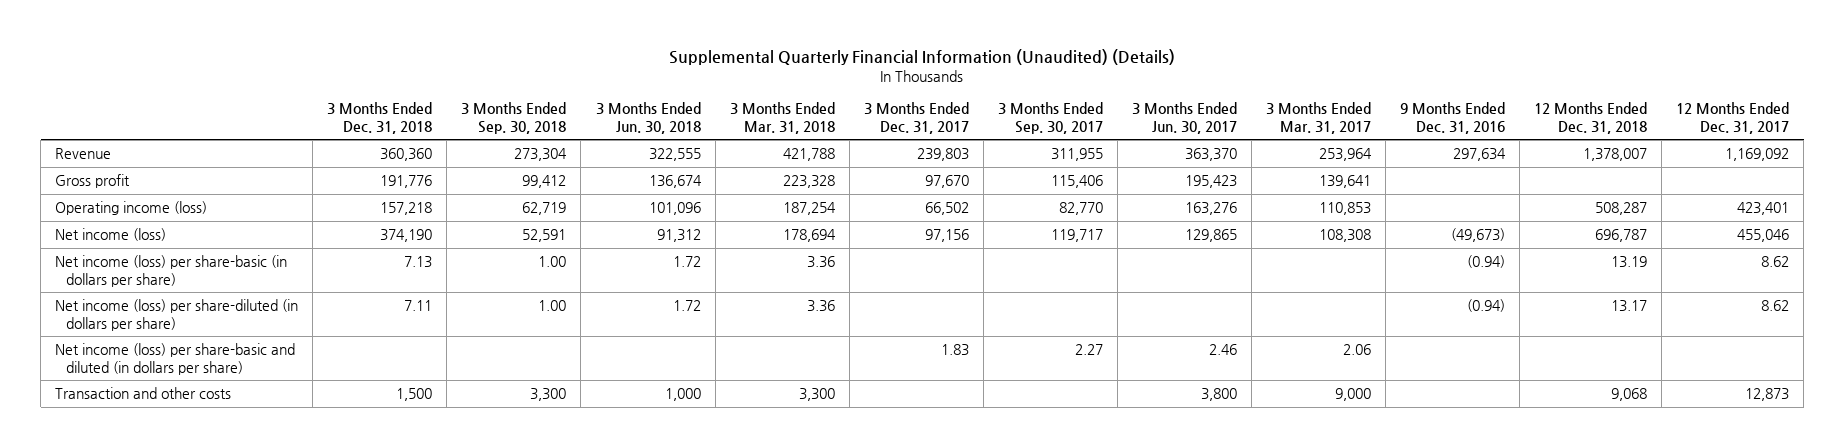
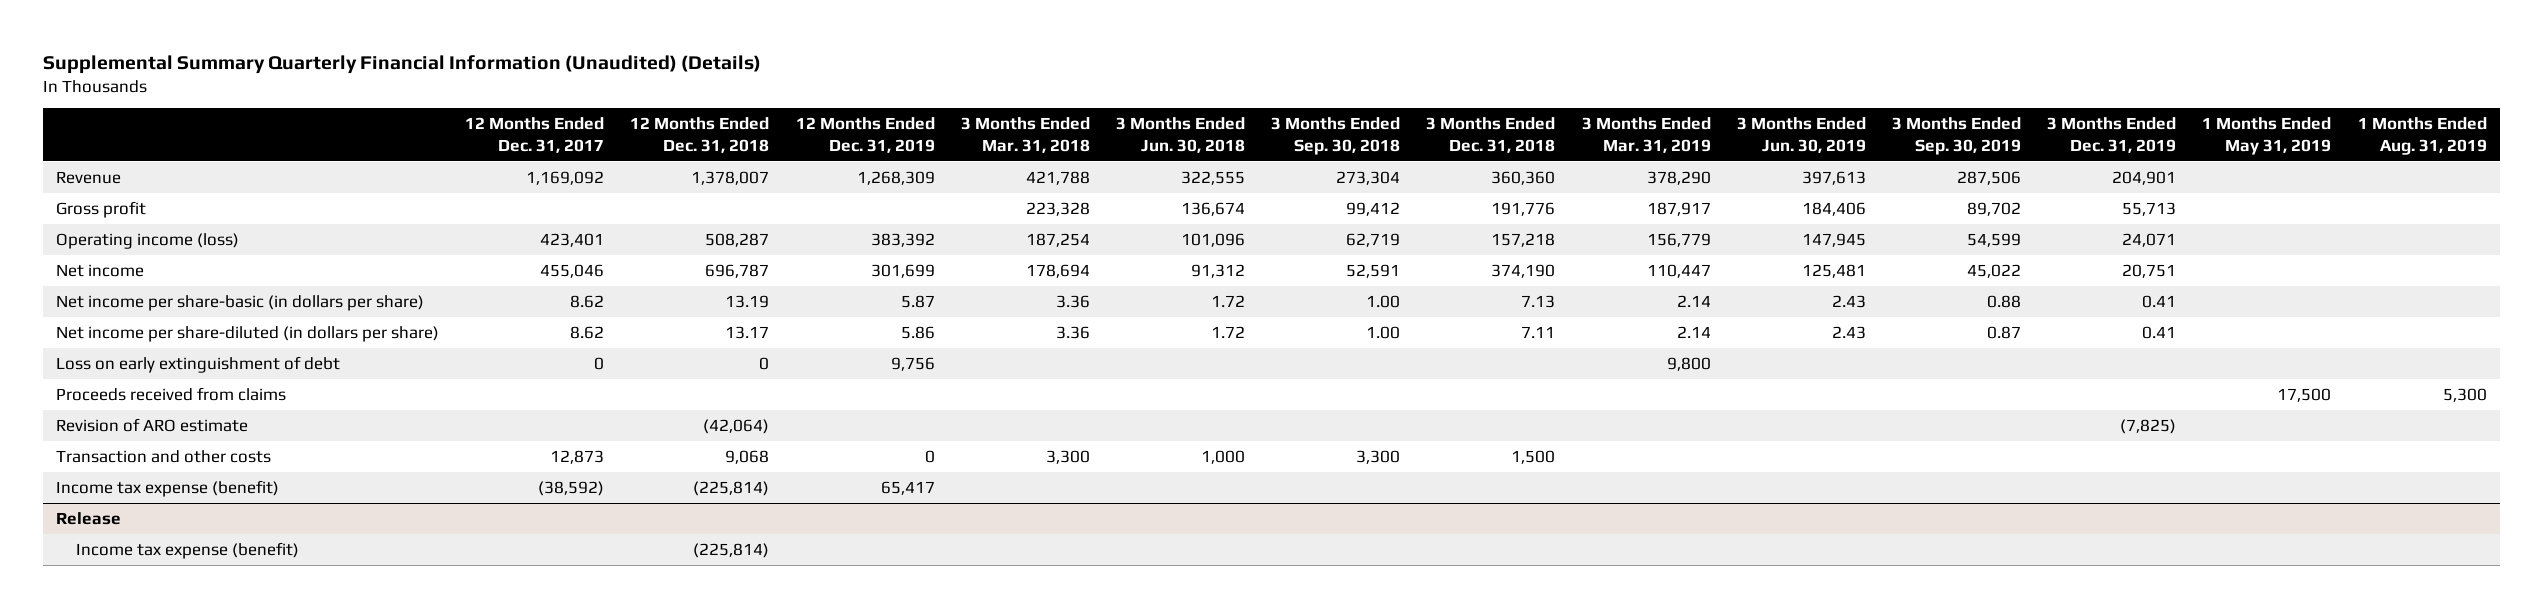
- Supplemental Quarterly Financial Information (Unaudited) (Details)
+ Supplemental Summary Quarterly Financial Information (Unaudited) (Details)
- | 3 Months Ended Dec. 31, 2018 | 3 Months Ended Sep. 30, 2018 | 3 Months Ended Jun. 30, 2018 | 3 Months Ended Mar. 31, 2018 | 3 Months Ended Dec. 31, 2017 | 3 Months Ended Sep. 30, 2017 | 3 Months Ended Jun. 30, 2017 | 3 Months Ended Mar. 31, 2017 | 9 Months Ended Dec. 31, 2016 | 12 Months Ended Dec. 31, 2018 | 12 Months Ended Dec. 31, 2017
+ | 12 Months Ended Dec. 31, 2017 | 12 Months Ended Dec. 31, 2018 | 12 Months Ended Dec. 31, 2019 | 3 Months Ended Mar. 31, 2018 | 3 Months Ended Jun. 30, 2018 | 3 Months Ended Sep. 30, 2018 | 3 Months Ended Dec. 31, 2018 | 3 Months Ended Mar. 31, 2019 | 3 Months Ended Jun. 30, 2019 | 3 Months Ended Sep. 30, 2019 | 3 Months Ended Dec. 31, 2019 | 1 Months Ended May 31, 2019 | 1 Months Ended Aug. 31, 2019
- Net income (loss) | 374,190 | 52,591 | 91,312 | 178,694 | 97,156 | 119,717 | 129,865 | 108,308 | (49,673) | 696,787 | 455,046
- Net income (loss) per share-basic (in dollars per share) | 7.13 | 1.00 | 1.72 | 3.36 | | | | | (0.94) | 13.19 | 8.62
- Net income (loss) per share-diluted (in dollars per share) | 7.11 | 1.00 | 1.72 | 3.36 | | | | | (0.94) | 13.17 | 8.62
- Net income (loss) per share-basic and diluted (in dollars per share) | | | | | 1.83 | 2.27 | 2.46 | 2.06 | | |
+ Net income | 455,046 | 696,787 | 301,699 | 178,694 | 91,312 | 52,591 | 374,190 | 110,447 | 125,481 | 45,022 | 20,751 | |
+ Net income per share-basic (in dollars per share) | 8.62 | 13.19 | 5.87 | 3.36 | 1.72 | 1.00 | 7.13 | 2.14 | 2.43 | 0.88 | 0.41 | |
+ Net income per share-diluted (in dollars per share) | 8.62 | 13.17 | 5.86 | 3.36 | 1.72 | 1.00 | 7.11 | 2.14 | 2.43 | 0.87 | 0.41 | |
+ Loss on early extinguishment of debt | 0 | 0 | 9,756 | | | | | 9,800 | | | | |
+ Proceeds received from claims | | | | | | | | | | | | 17,500 | 5,300
+ Revision of ARO estimate | | (42,064) | | | | | | | | | (7,825) | |
+ Income tax expense (benefit) | (38,592) | (225,814) | 65,417 | | | | | | | | | |
+ Release
+ Income tax expense (benefit) | | (225,814) | | | | | | | | | | |

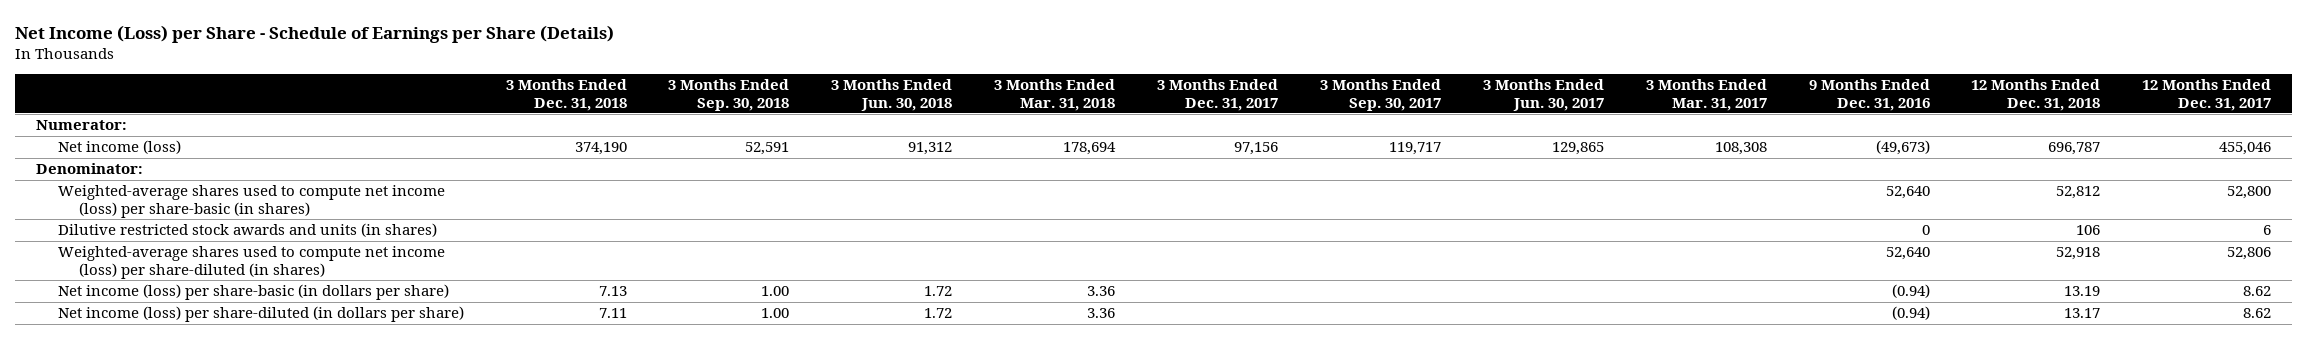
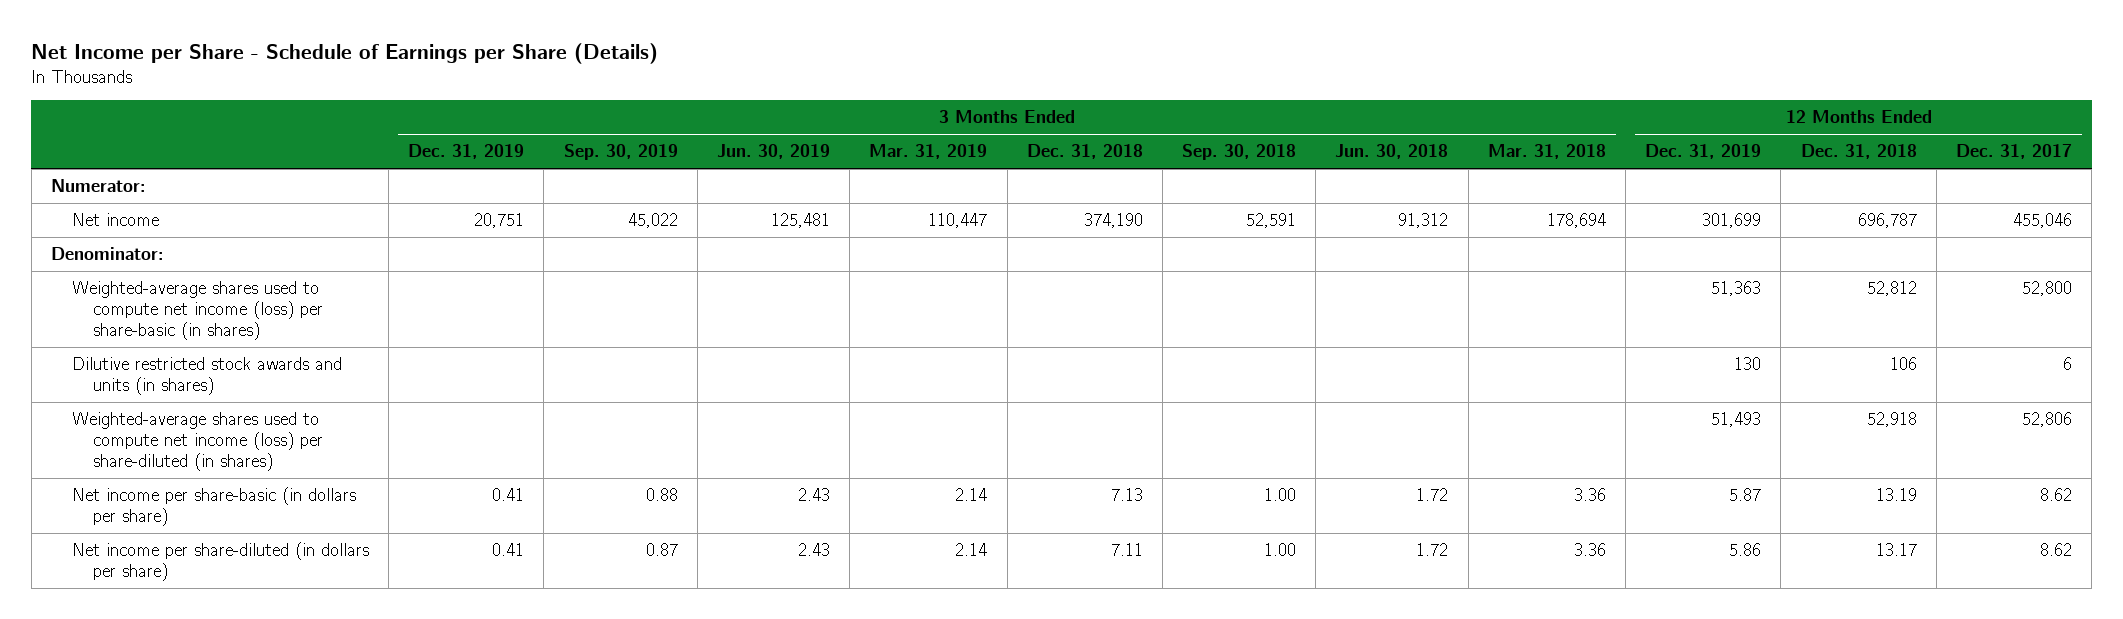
- Net Income (Loss) per Share - Schedule of Earnings per Share (Details)
+ Net Income per Share - Schedule of Earnings per Share (Details)
- | 3 Months Ended Dec. 31, 2018 | 3 Months Ended Sep. 30, 2018 | 3 Months Ended Jun. 30, 2018 | 3 Months Ended Mar. 31, 2018 | 3 Months Ended Dec. 31, 2017 | 3 Months Ended Sep. 30, 2017 | 3 Months Ended Jun. 30, 2017 | 3 Months Ended Mar. 31, 2017 | 9 Months Ended Dec. 31, 2016 | 12 Months Ended Dec. 31, 2018 | 12 Months Ended Dec. 31, 2017
+ | 3 Months Ended Dec. 31, 2019 | 3 Months Ended Sep. 30, 2019 | 3 Months Ended Jun. 30, 2019 | 3 Months Ended Mar. 31, 2019 | 3 Months Ended Dec. 31, 2018 | 3 Months Ended Sep. 30, 2018 | 3 Months Ended Jun. 30, 2018 | 3 Months Ended Mar. 31, 2018 | 12 Months Ended Dec. 31, 2019 | 12 Months Ended Dec. 31, 2018 | 12 Months Ended Dec. 31, 2017
- Net income (loss) | 374,190 | 52,591 | 91,312 | 178,694 | 97,156 | 119,717 | 129,865 | 108,308 | (49,673) | 696,787 | 455,046
+ Net income | 20,751 | 45,022 | 125,481 | 110,447 | 374,190 | 52,591 | 91,312 | 178,694 | 301,699 | 696,787 | 455,046
- Net income (loss) per share-basic (in dollars per share) | 7.13 | 1.00 | 1.72 | 3.36 | | | | | (0.94) | 13.19 | 8.62
- Net income (loss) per share-diluted (in dollars per share) | 7.11 | 1.00 | 1.72 | 3.36 | | | | | (0.94) | 13.17 | 8.62
+ Net income per share-basic (in dollars per share) | 0.41 | 0.88 | 2.43 | 2.14 | 7.13 | 1.00 | 1.72 | 3.36 | 5.87 | 13.19 | 8.62
+ Net income per share-diluted (in dollars per share) | 0.41 | 0.87 | 2.43 | 2.14 | 7.11 | 1.00 | 1.72 | 3.36 | 5.86 | 13.17 | 8.62

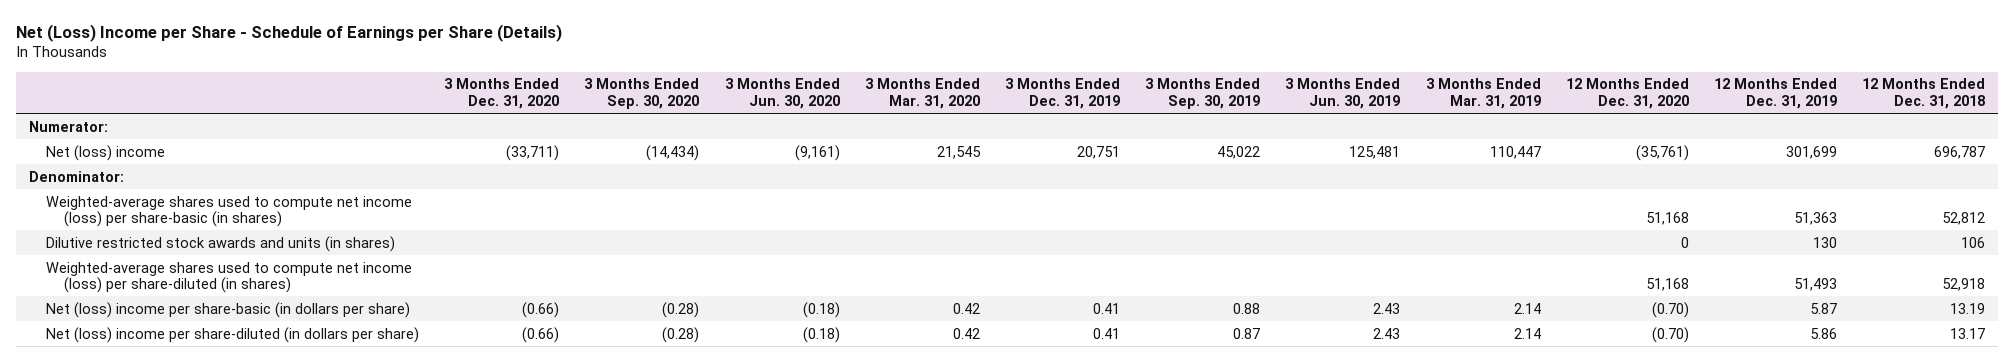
- Net Income per Share - Schedule of Earnings per Share (Details)
+ Net (Loss) Income per Share - Schedule of Earnings per Share (Details)
- | 3 Months Ended Dec. 31, 2019 | 3 Months Ended Sep. 30, 2019 | 3 Months Ended Jun. 30, 2019 | 3 Months Ended Mar. 31, 2019 | 3 Months Ended Dec. 31, 2018 | 3 Months Ended Sep. 30, 2018 | 3 Months Ended Jun. 30, 2018 | 3 Months Ended Mar. 31, 2018 | 12 Months Ended Dec. 31, 2019 | 12 Months Ended Dec. 31, 2018 | 12 Months Ended Dec. 31, 2017
+ | 3 Months Ended Dec. 31, 2020 | 3 Months Ended Sep. 30, 2020 | 3 Months Ended Jun. 30, 2020 | 3 Months Ended Mar. 31, 2020 | 3 Months Ended Dec. 31, 2019 | 3 Months Ended Sep. 30, 2019 | 3 Months Ended Jun. 30, 2019 | 3 Months Ended Mar. 31, 2019 | 12 Months Ended Dec. 31, 2020 | 12 Months Ended Dec. 31, 2019 | 12 Months Ended Dec. 31, 2018
- Net income | 20,751 | 45,022 | 125,481 | 110,447 | 374,190 | 52,591 | 91,312 | 178,694 | 301,699 | 696,787 | 455,046
+ Net (loss) income | (33,711) | (14,434) | (9,161) | 21,545 | 20,751 | 45,022 | 125,481 | 110,447 | (35,761) | 301,699 | 696,787
- Net income per share-basic (in dollars per share) | 0.41 | 0.88 | 2.43 | 2.14 | 7.13 | 1.00 | 1.72 | 3.36 | 5.87 | 13.19 | 8.62
- Net income per share-diluted (in dollars per share) | 0.41 | 0.87 | 2.43 | 2.14 | 7.11 | 1.00 | 1.72 | 3.36 | 5.86 | 13.17 | 8.62
+ Net (loss) income per share-basic (in dollars per share) | (0.66) | (0.28) | (0.18) | 0.42 | 0.41 | 0.88 | 2.43 | 2.14 | (0.70) | 5.87 | 13.19
+ Net (loss) income per share-diluted (in dollars per share) | (0.66) | (0.28) | (0.18) | 0.42 | 0.41 | 0.87 | 2.43 | 2.14 | (0.70) | 5.86 | 13.17

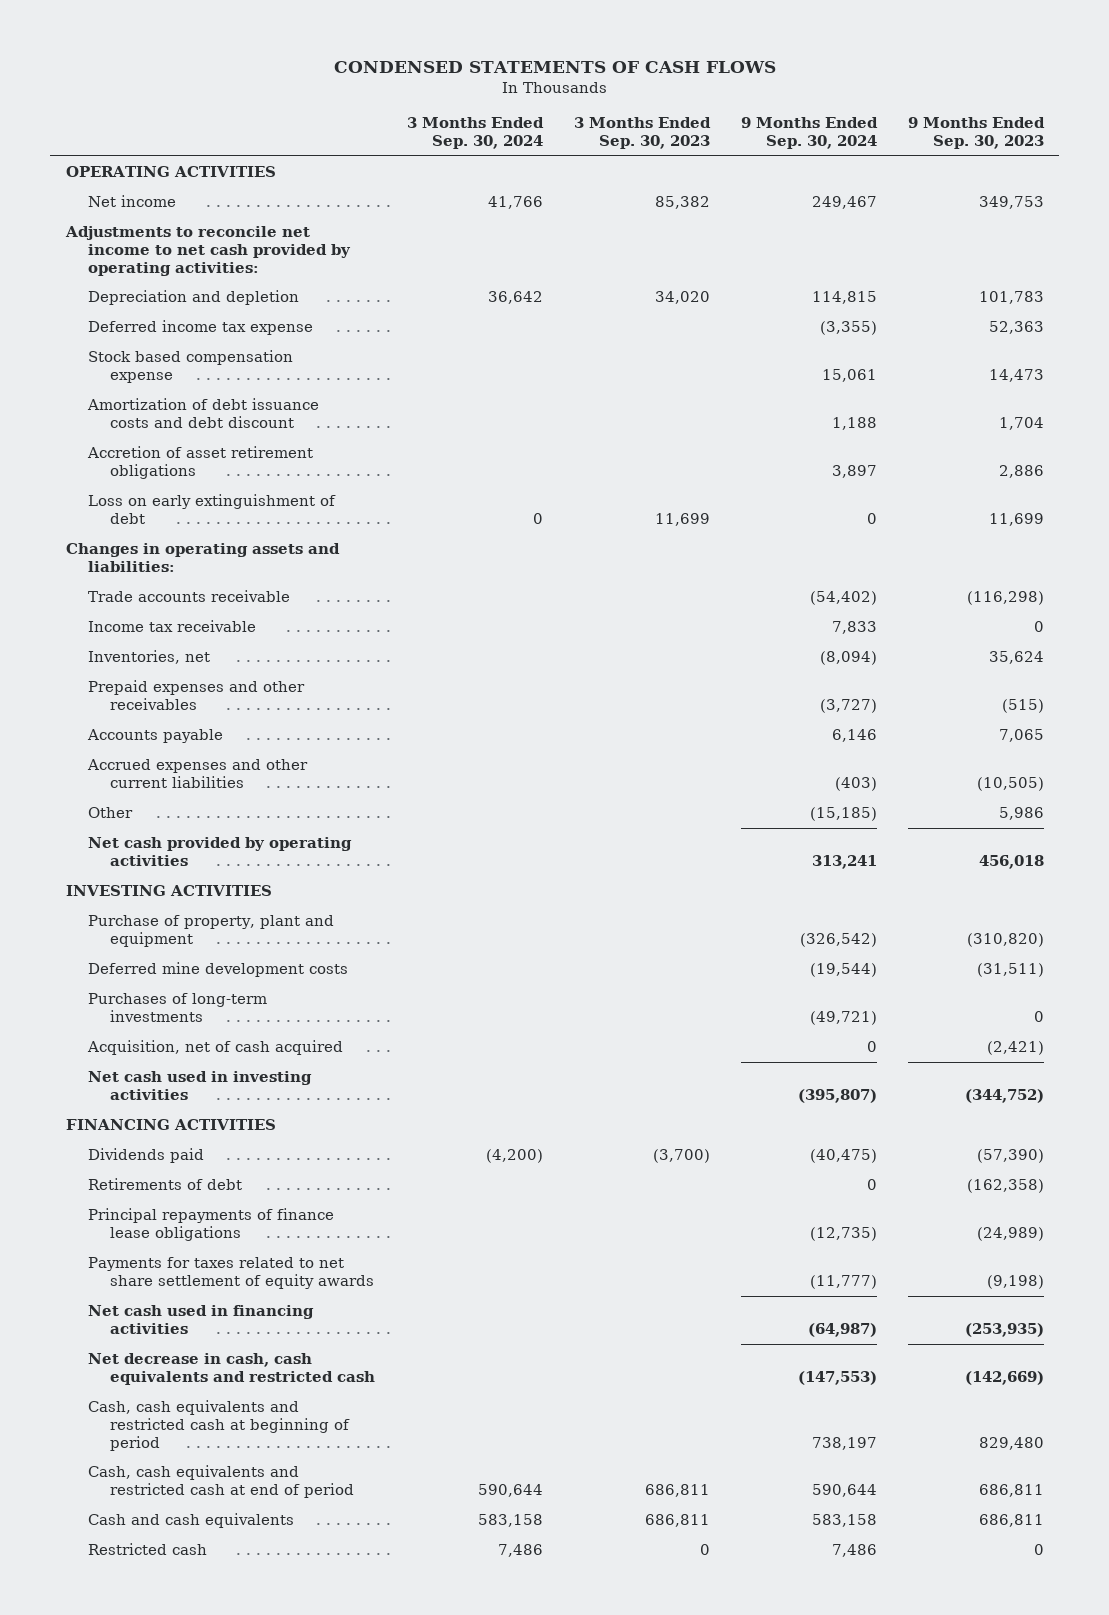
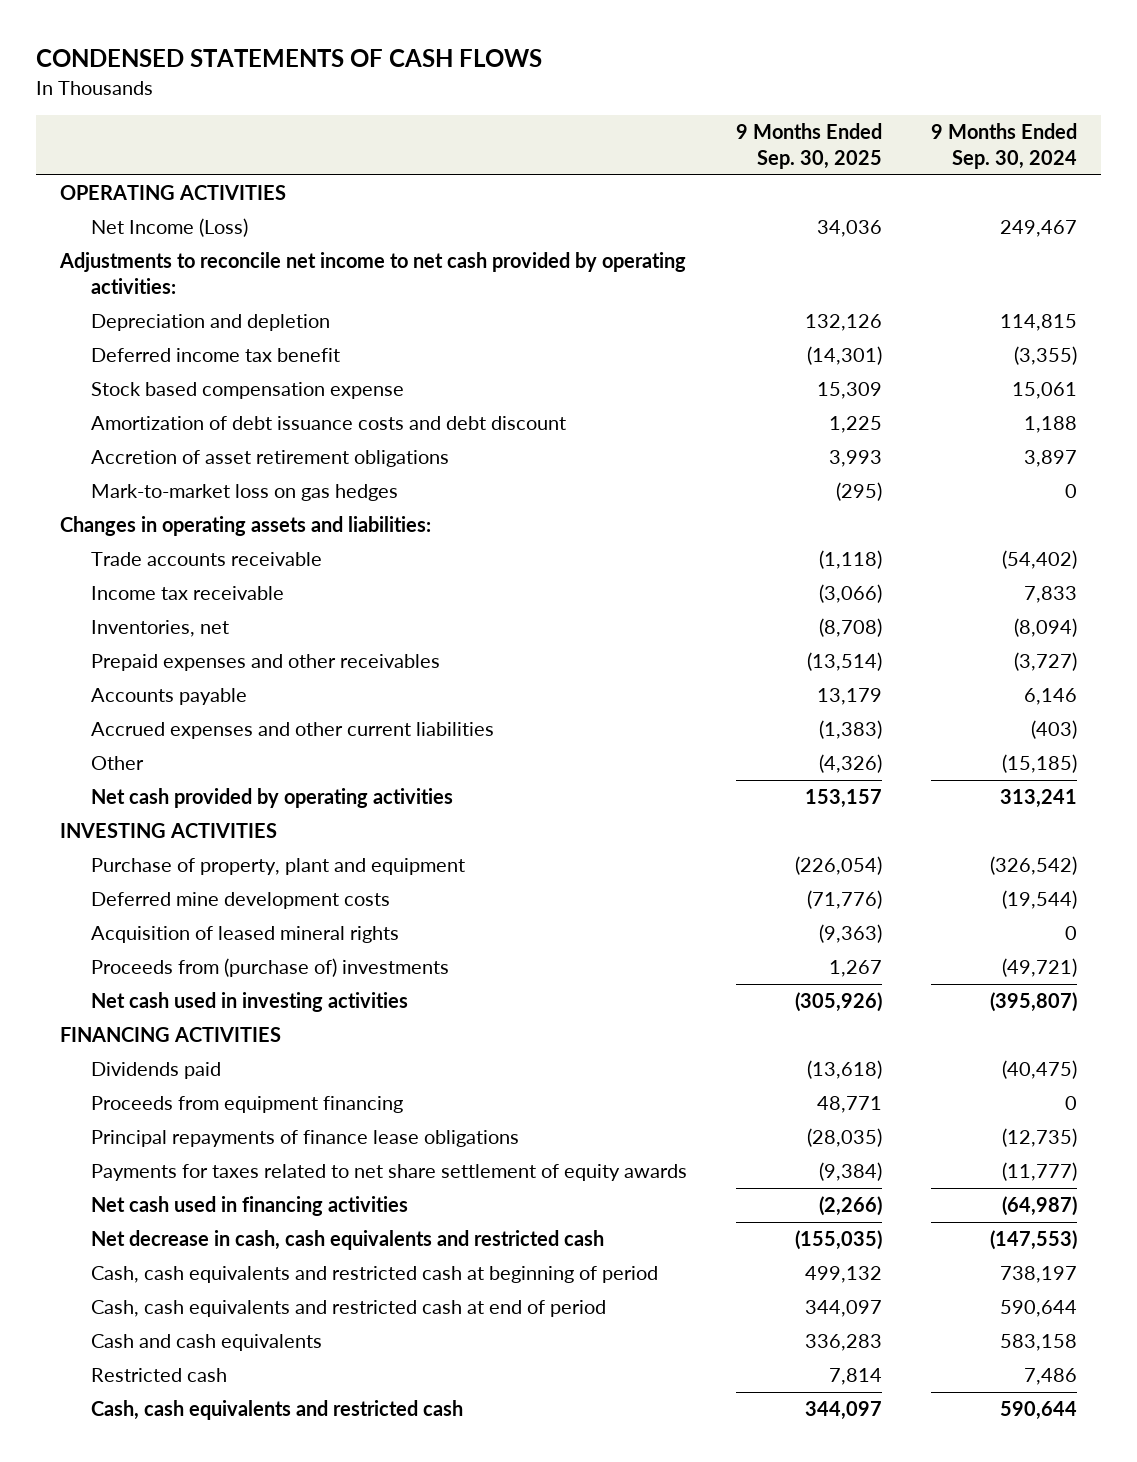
- | 3 Months Ended Sep. 30, 2024 | 3 Months Ended Sep. 30, 2023 | 9 Months Ended Sep. 30, 2024 | 9 Months Ended Sep. 30, 2023
+ | 9 Months Ended Sep. 30, 2025 | 9 Months Ended Sep. 30, 2024
- Net income | 41,766 | 85,382 | 249,467 | 349,753
+ Net Income (Loss) | 34,036 | 249,467
- Deferred income tax expense | | | (3,355) | 52,363
+ Deferred income tax benefit | (14,301) | (3,355)
- Loss on early extinguishment of debt | 0 | 11,699 | 0 | 11,699
+ Mark-to-market loss on gas hedges | (295) | 0
- Purchases of long-term investments | | | (49,721) | 0
- Acquisition, net of cash acquired | | | 0 | (2,421)
+ Acquisition of leased mineral rights | (9,363) | 0
+ Proceeds from (purchase of) investments | 1,267 | (49,721)
- Retirements of debt | | | 0 | (162,358)
+ Proceeds from equipment financing | 48,771 | 0
+ Cash, cash equivalents and restricted cash | 344,097 | 590,644

